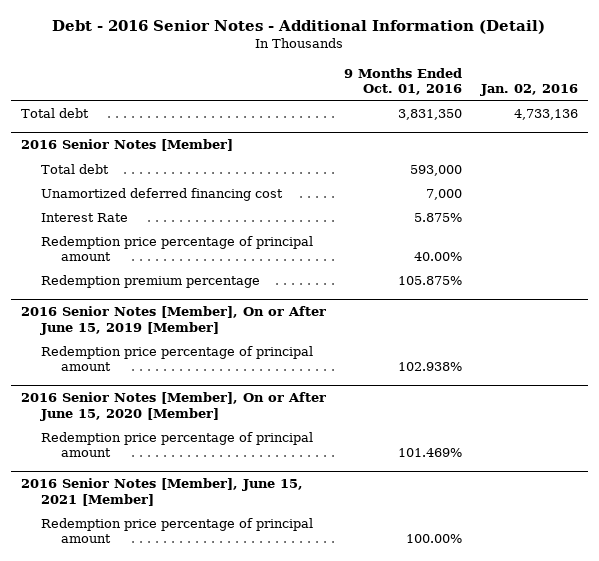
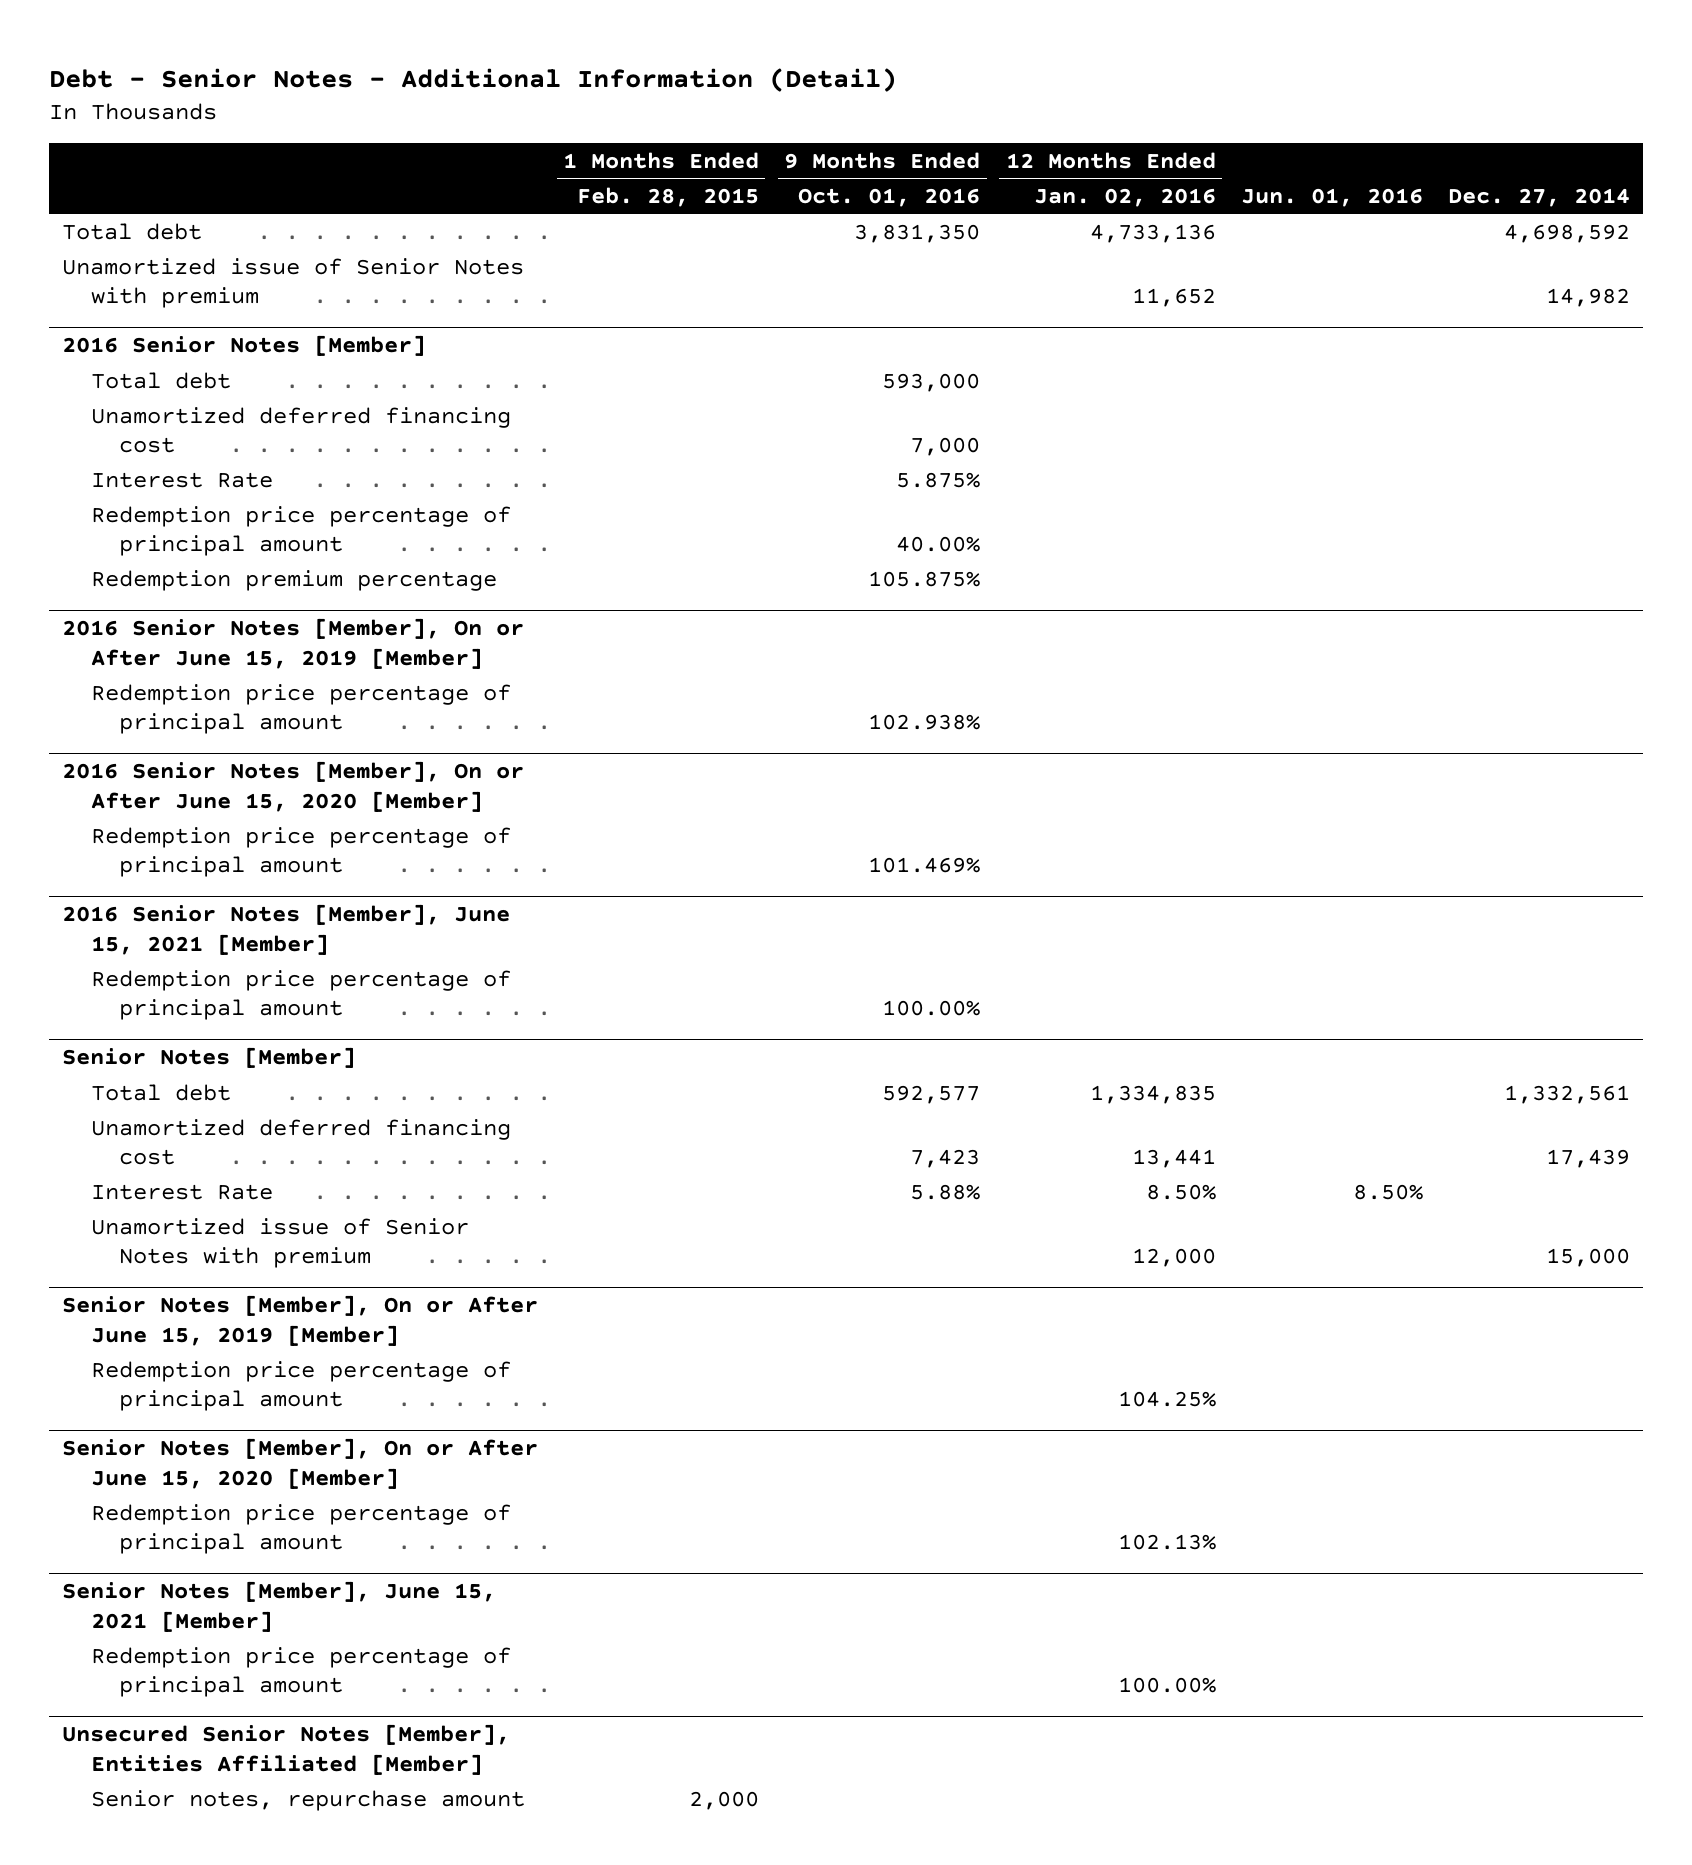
- Debt - 2016 Senior Notes - Additional Information (Detail)
+ Debt - Senior Notes - Additional Information (Detail)
- | 9 Months Ended Oct. 01, 2016 | Jan. 02, 2016
+ | 1 Months Ended Feb. 28, 2015 | 9 Months Ended Oct. 01, 2016 | 12 Months Ended Jan. 02, 2016 | Jun. 01, 2016 | Dec. 27, 2014
+ Unamortized issue of Senior Notes with premium | | | 11,652 | | 14,982
+ Senior Notes [Member]
+ Total debt | | 592,577 | 1,334,835 | | 1,332,561
+ Unamortized deferred financing cost | | 7,423 | 13,441 | | 17,439
+ Interest Rate | | 5.88% | 8.50% | 8.50% |
+ Unamortized issue of Senior Notes with premium | | | 12,000 | | 15,000
+ Senior Notes [Member], On or After June 15, 2019 [Member]
+ Redemption price percentage of principal amount | | | 104.25% | |
+ Senior Notes [Member], On or After June 15, 2020 [Member]
+ Redemption price percentage of principal amount | | | 102.13% | |
+ Senior Notes [Member], June 15, 2021 [Member]
+ Redemption price percentage of principal amount | | | 100.00% | |
+ Unsecured Senior Notes [Member], Entities Affiliated [Member]
+ Senior notes, repurchase amount | 2,000 | | | |

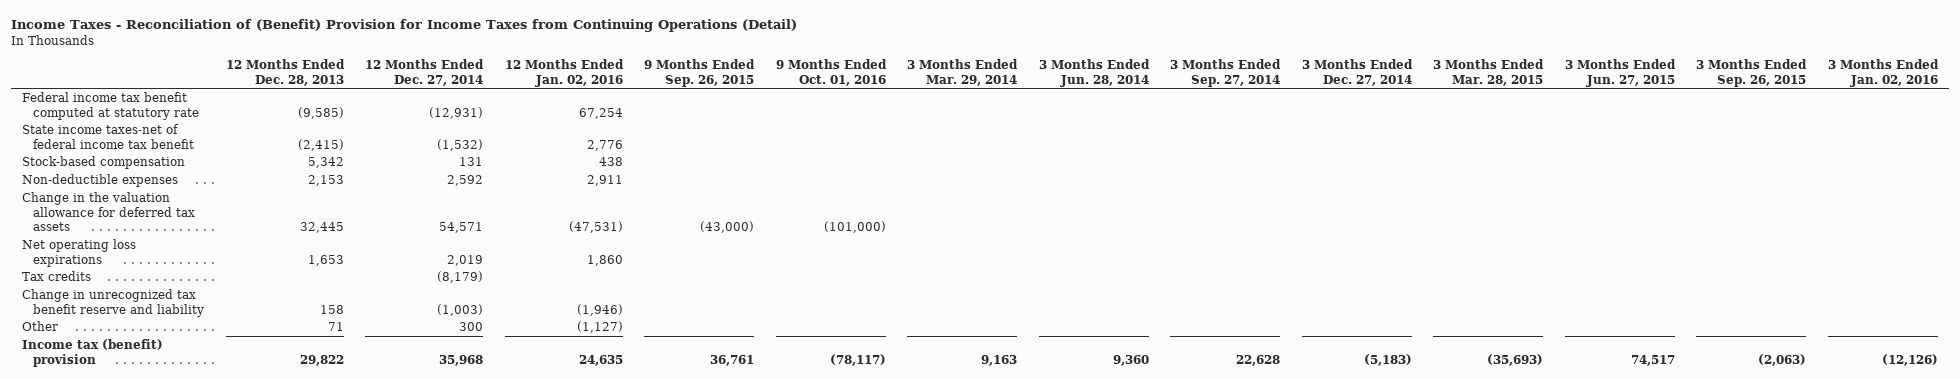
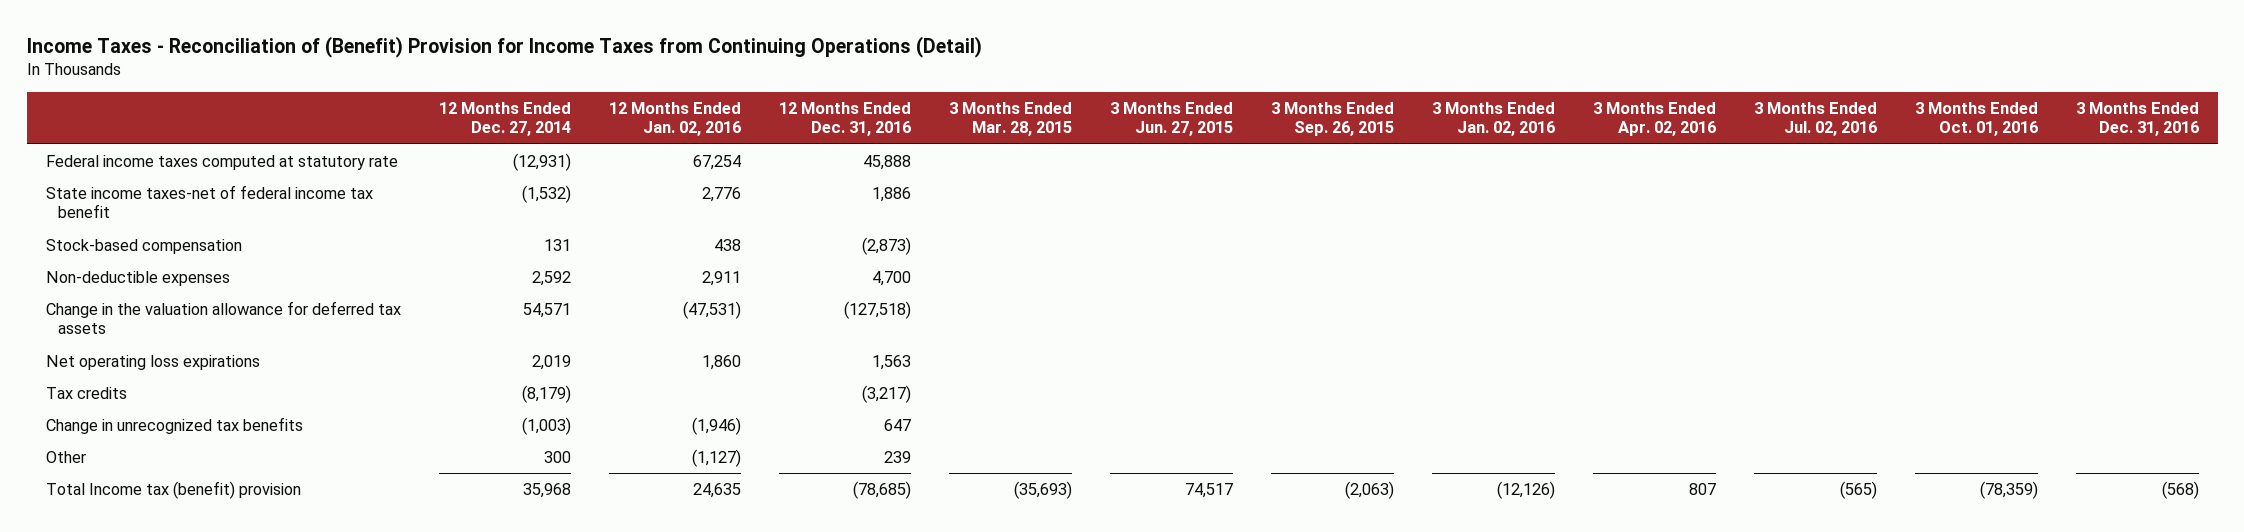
- | 12 Months Ended Dec. 28, 2013 | 12 Months Ended Dec. 27, 2014 | 12 Months Ended Jan. 02, 2016 | 9 Months Ended Sep. 26, 2015 | 9 Months Ended Oct. 01, 2016 | 3 Months Ended Mar. 29, 2014 | 3 Months Ended Jun. 28, 2014 | 3 Months Ended Sep. 27, 2014 | 3 Months Ended Dec. 27, 2014 | 3 Months Ended Mar. 28, 2015 | 3 Months Ended Jun. 27, 2015 | 3 Months Ended Sep. 26, 2015 | 3 Months Ended Jan. 02, 2016
+ | 12 Months Ended Dec. 27, 2014 | 12 Months Ended Jan. 02, 2016 | 12 Months Ended Dec. 31, 2016 | 3 Months Ended Mar. 28, 2015 | 3 Months Ended Jun. 27, 2015 | 3 Months Ended Sep. 26, 2015 | 3 Months Ended Jan. 02, 2016 | 3 Months Ended Apr. 02, 2016 | 3 Months Ended Jul. 02, 2016 | 3 Months Ended Oct. 01, 2016 | 3 Months Ended Dec. 31, 2016
- Federal income tax benefit computed at statutory rate | (9,585) | (12,931) | 67,254 | | | | | | | | | |
+ Federal income taxes computed at statutory rate | (12,931) | 67,254 | 45,888 | | | | | | | |
- Change in unrecognized tax benefit reserve and liability | 158 | (1,003) | (1,946) | | | | | | | | | |
+ Change in unrecognized tax benefits | (1,003) | (1,946) | 647 | | | | | | | |
- Income tax (benefit) provision | 29,822 | 35,968 | 24,635 | 36,761 | (78,117) | 9,163 | 9,360 | 22,628 | (5,183) | (35,693) | 74,517 | (2,063) | (12,126)
+ Total Income tax (benefit) provision | 35,968 | 24,635 | (78,685) | (35,693) | 74,517 | (2,063) | (12,126) | 807 | (565) | (78,359) | (568)

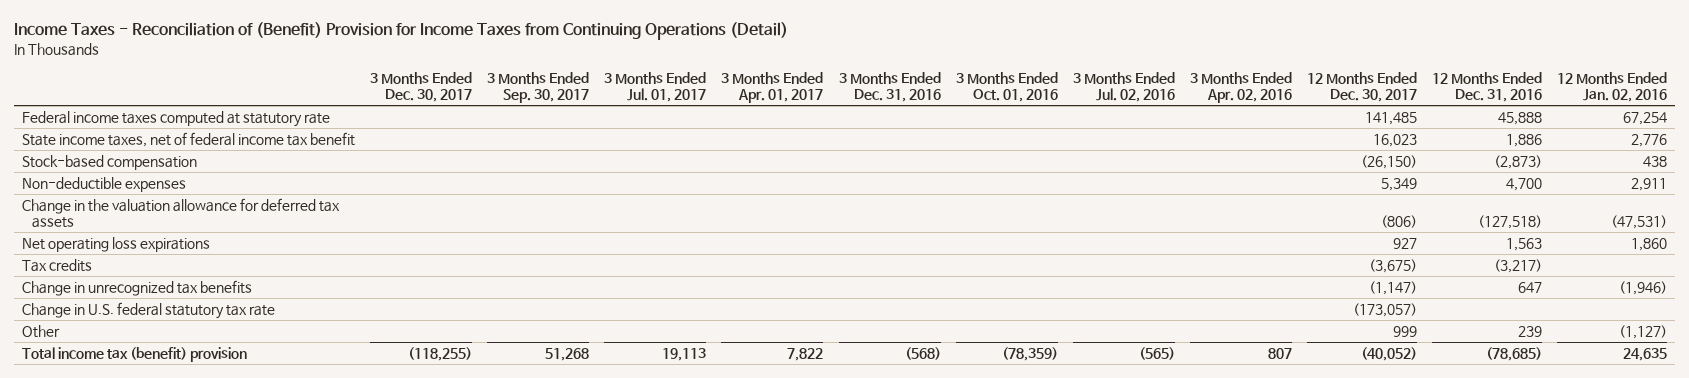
- | 12 Months Ended Dec. 27, 2014 | 12 Months Ended Jan. 02, 2016 | 12 Months Ended Dec. 31, 2016 | 3 Months Ended Mar. 28, 2015 | 3 Months Ended Jun. 27, 2015 | 3 Months Ended Sep. 26, 2015 | 3 Months Ended Jan. 02, 2016 | 3 Months Ended Apr. 02, 2016 | 3 Months Ended Jul. 02, 2016 | 3 Months Ended Oct. 01, 2016 | 3 Months Ended Dec. 31, 2016
+ | 3 Months Ended Dec. 30, 2017 | 3 Months Ended Sep. 30, 2017 | 3 Months Ended Jul. 01, 2017 | 3 Months Ended Apr. 01, 2017 | 3 Months Ended Dec. 31, 2016 | 3 Months Ended Oct. 01, 2016 | 3 Months Ended Jul. 02, 2016 | 3 Months Ended Apr. 02, 2016 | 12 Months Ended Dec. 30, 2017 | 12 Months Ended Dec. 31, 2016 | 12 Months Ended Jan. 02, 2016
- State income taxes-net of federal income tax benefit | (1,532) | 2,776 | 1,886 | | | | | | | |
+ State income taxes, net of federal income tax benefit | | | | | | | | | 16,023 | 1,886 | 2,776
+ Change in U.S. federal statutory tax rate | | | | | | | | | (173,057) | |
- Total Income tax (benefit) provision | 35,968 | 24,635 | (78,685) | (35,693) | 74,517 | (2,063) | (12,126) | 807 | (565) | (78,359) | (568)
+ Total income tax (benefit) provision | (118,255) | 51,268 | 19,113 | 7,822 | (568) | (78,359) | (565) | 807 | (40,052) | (78,685) | 24,635

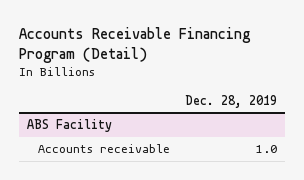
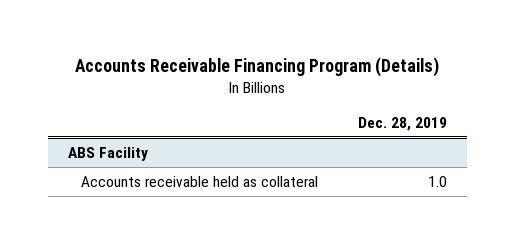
- Accounts Receivable Financing Program (Detail)
+ Accounts Receivable Financing Program (Details)
@ ABS Facility
- Accounts receivable | 1.0
+ Accounts receivable held as collateral | 1.0

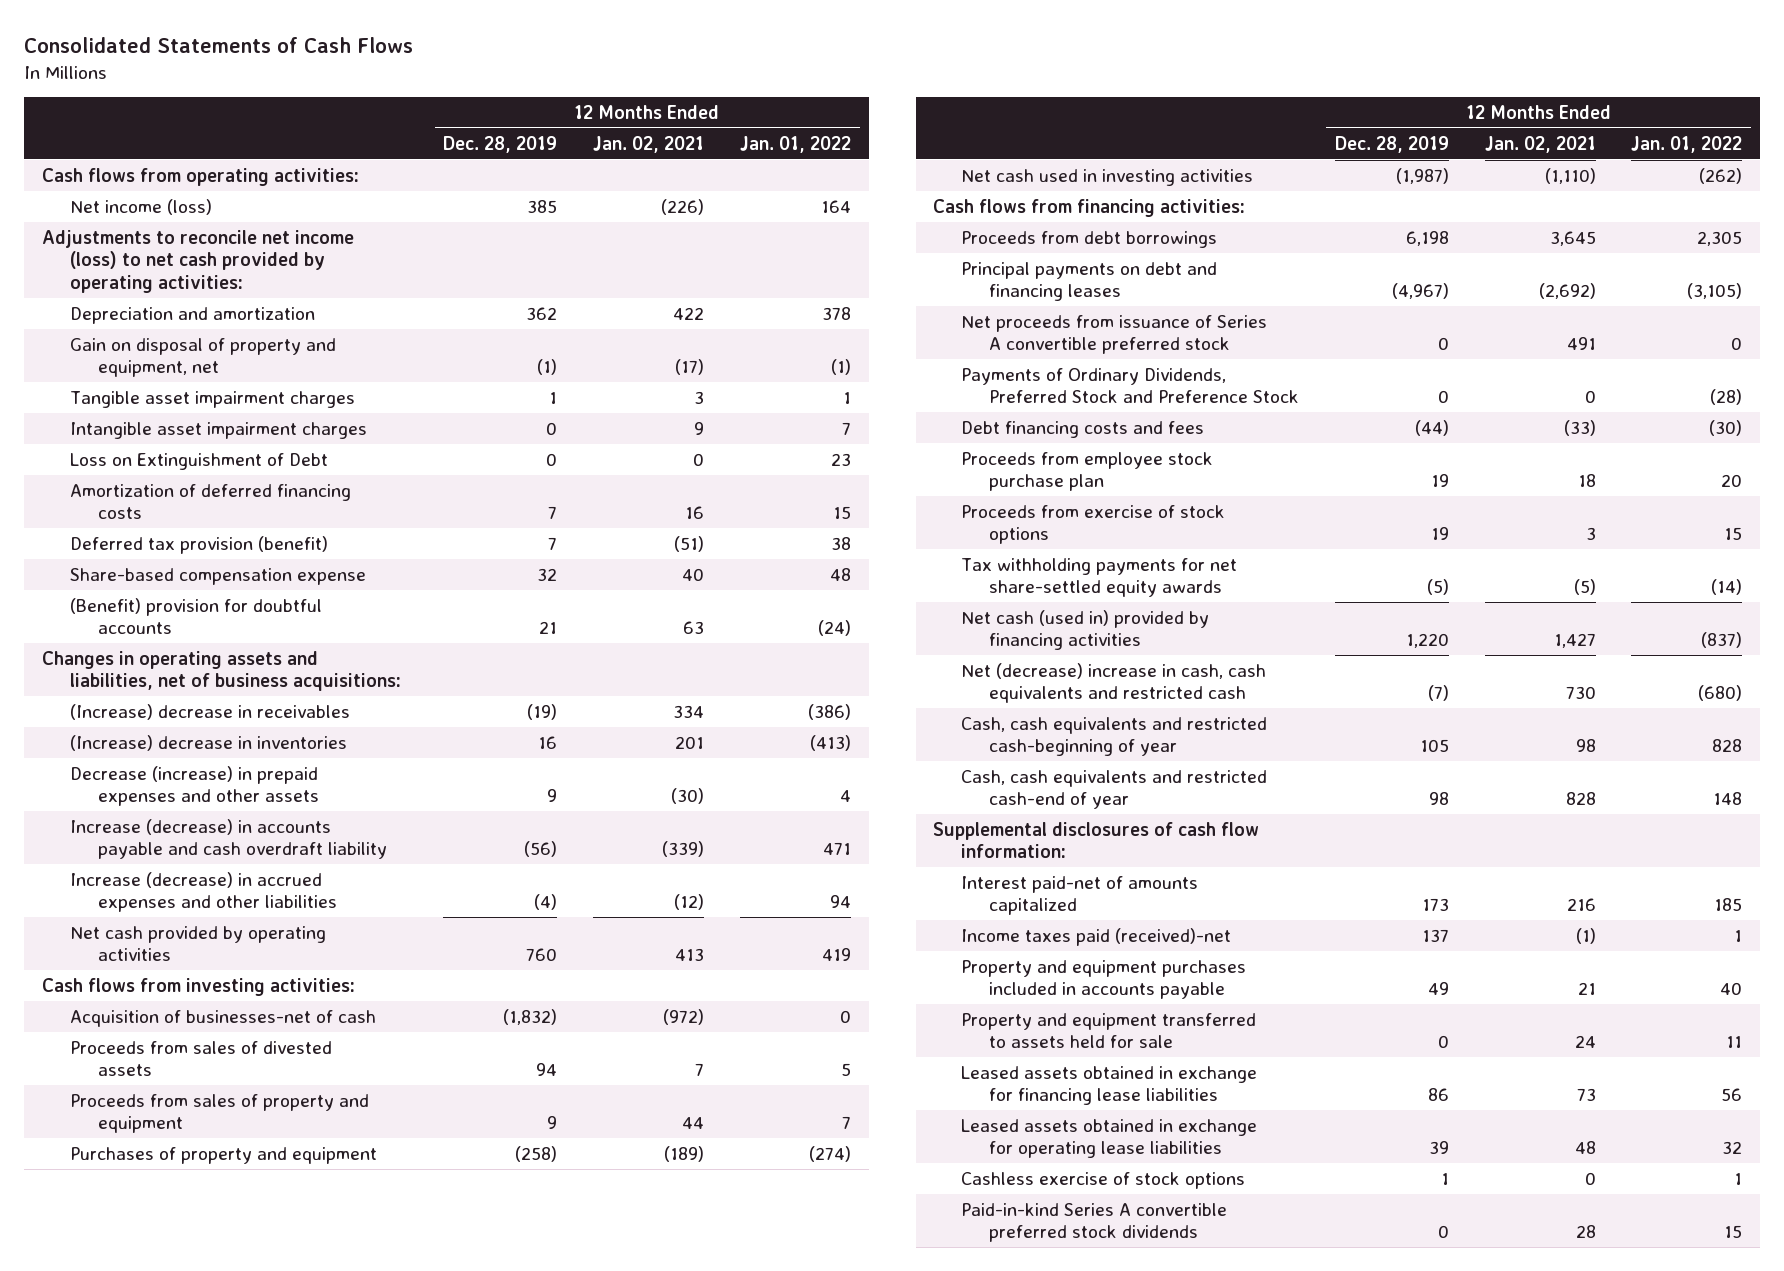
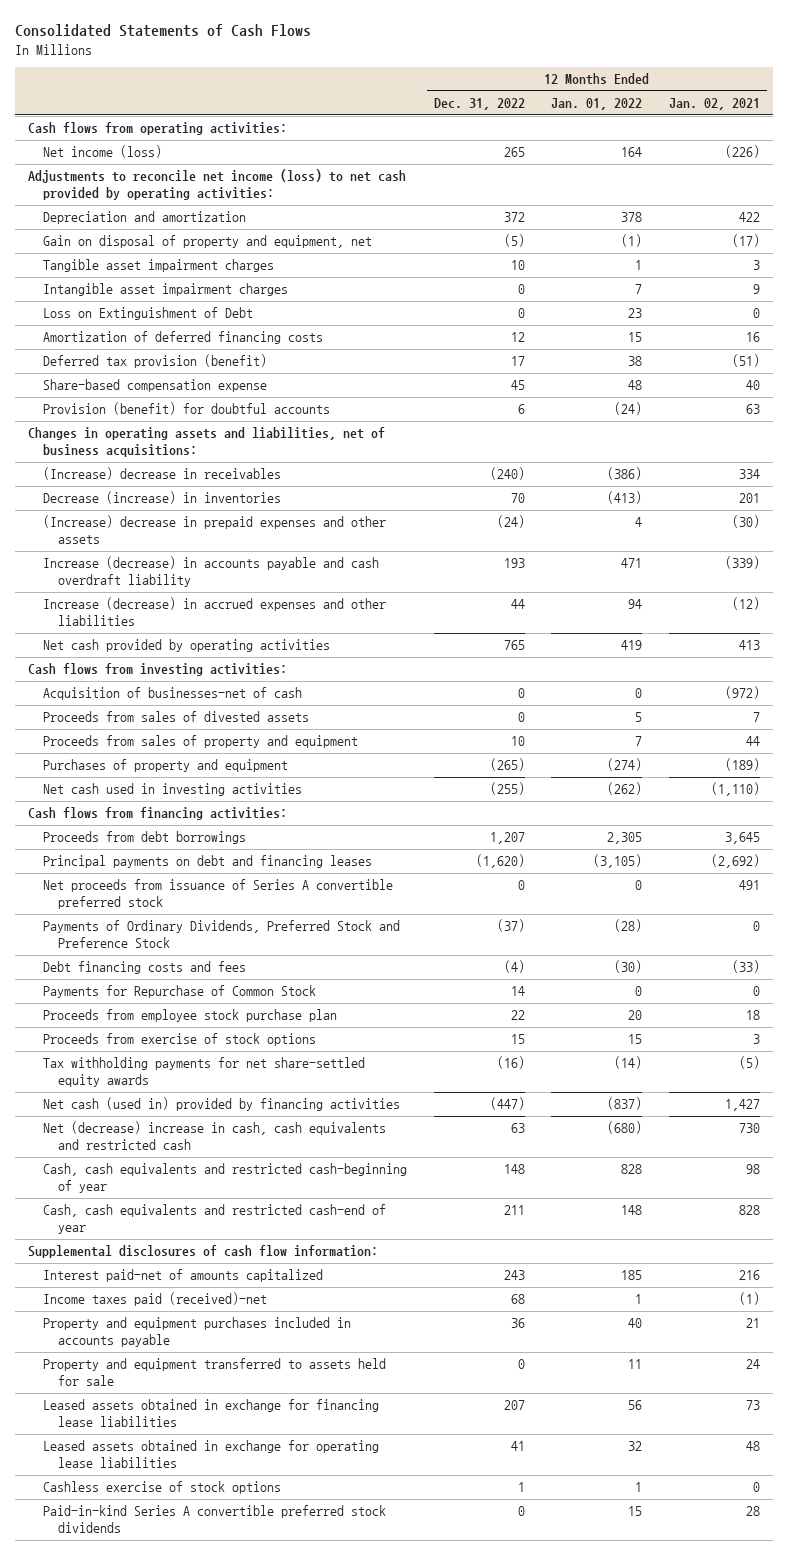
- | 12 Months Ended Dec. 28, 2019 | 12 Months Ended Jan. 02, 2021 | 12 Months Ended Jan. 01, 2022
+ | 12 Months Ended Dec. 31, 2022 | 12 Months Ended Jan. 01, 2022 | 12 Months Ended Jan. 02, 2021
- (Benefit) provision for doubtful accounts | 21 | 63 | (24)
+ Provision (benefit) for doubtful accounts | 6 | (24) | 63
- (Increase) decrease in inventories | 16 | 201 | (413)
- Decrease (increase) in prepaid expenses and other assets | 9 | (30) | 4
+ Decrease (increase) in inventories | 70 | (413) | 201
+ (Increase) decrease in prepaid expenses and other assets | (24) | 4 | (30)
+ Payments for Repurchase of Common Stock | 14 | 0 | 0

